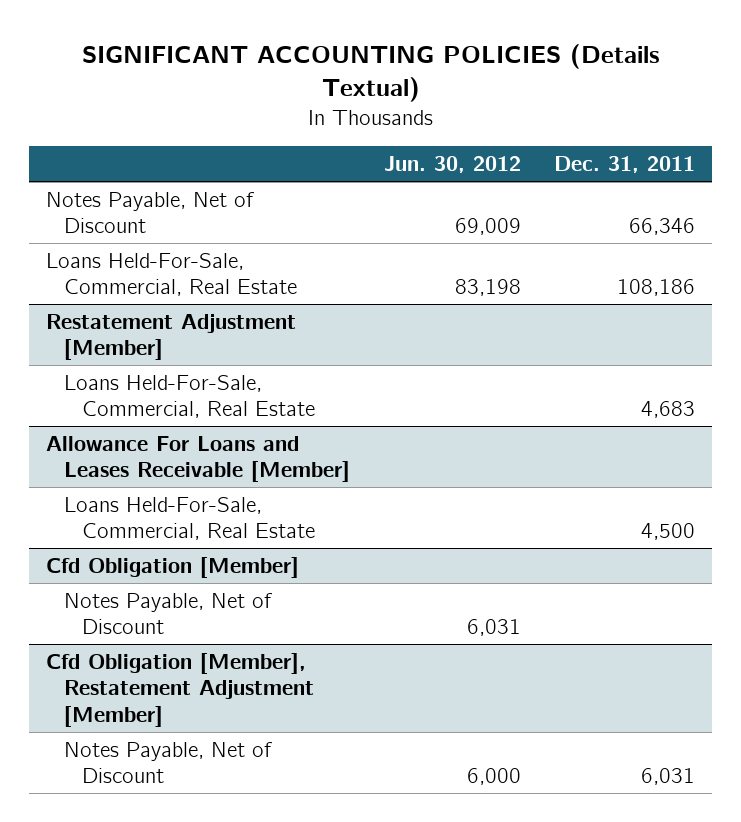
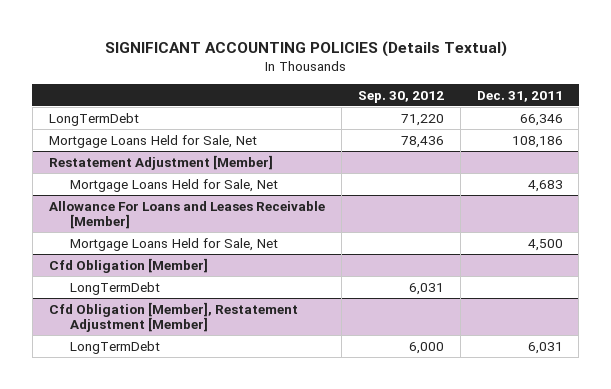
- | Jun. 30, 2012 | Dec. 31, 2011
+ | Sep. 30, 2012 | Dec. 31, 2011
- Notes Payable, Net of Discount | 69,009 | 66,346
- Loans Held-For-Sale, Commercial, Real Estate | 83,198 | 108,186
+ LongTermDebt | 71,220 | 66,346
+ Mortgage Loans Held for Sale, Net | 78,436 | 108,186
@ Restatement Adjustment [Member]
- Loans Held-For-Sale, Commercial, Real Estate | | 4,683
+ Mortgage Loans Held for Sale, Net | | 4,683
@ Allowance For Loans and Leases Receivable [Member]
- Loans Held-For-Sale, Commercial, Real Estate | | 4,500
+ Mortgage Loans Held for Sale, Net | | 4,500
@ Cfd Obligation [Member]
- Notes Payable, Net of Discount | 6,031 |
+ LongTermDebt | 6,031 |
@ Cfd Obligation [Member], Restatement Adjustment [Member]
- Notes Payable, Net of Discount | 6,000 | 6,031
+ LongTermDebt | 6,000 | 6,031

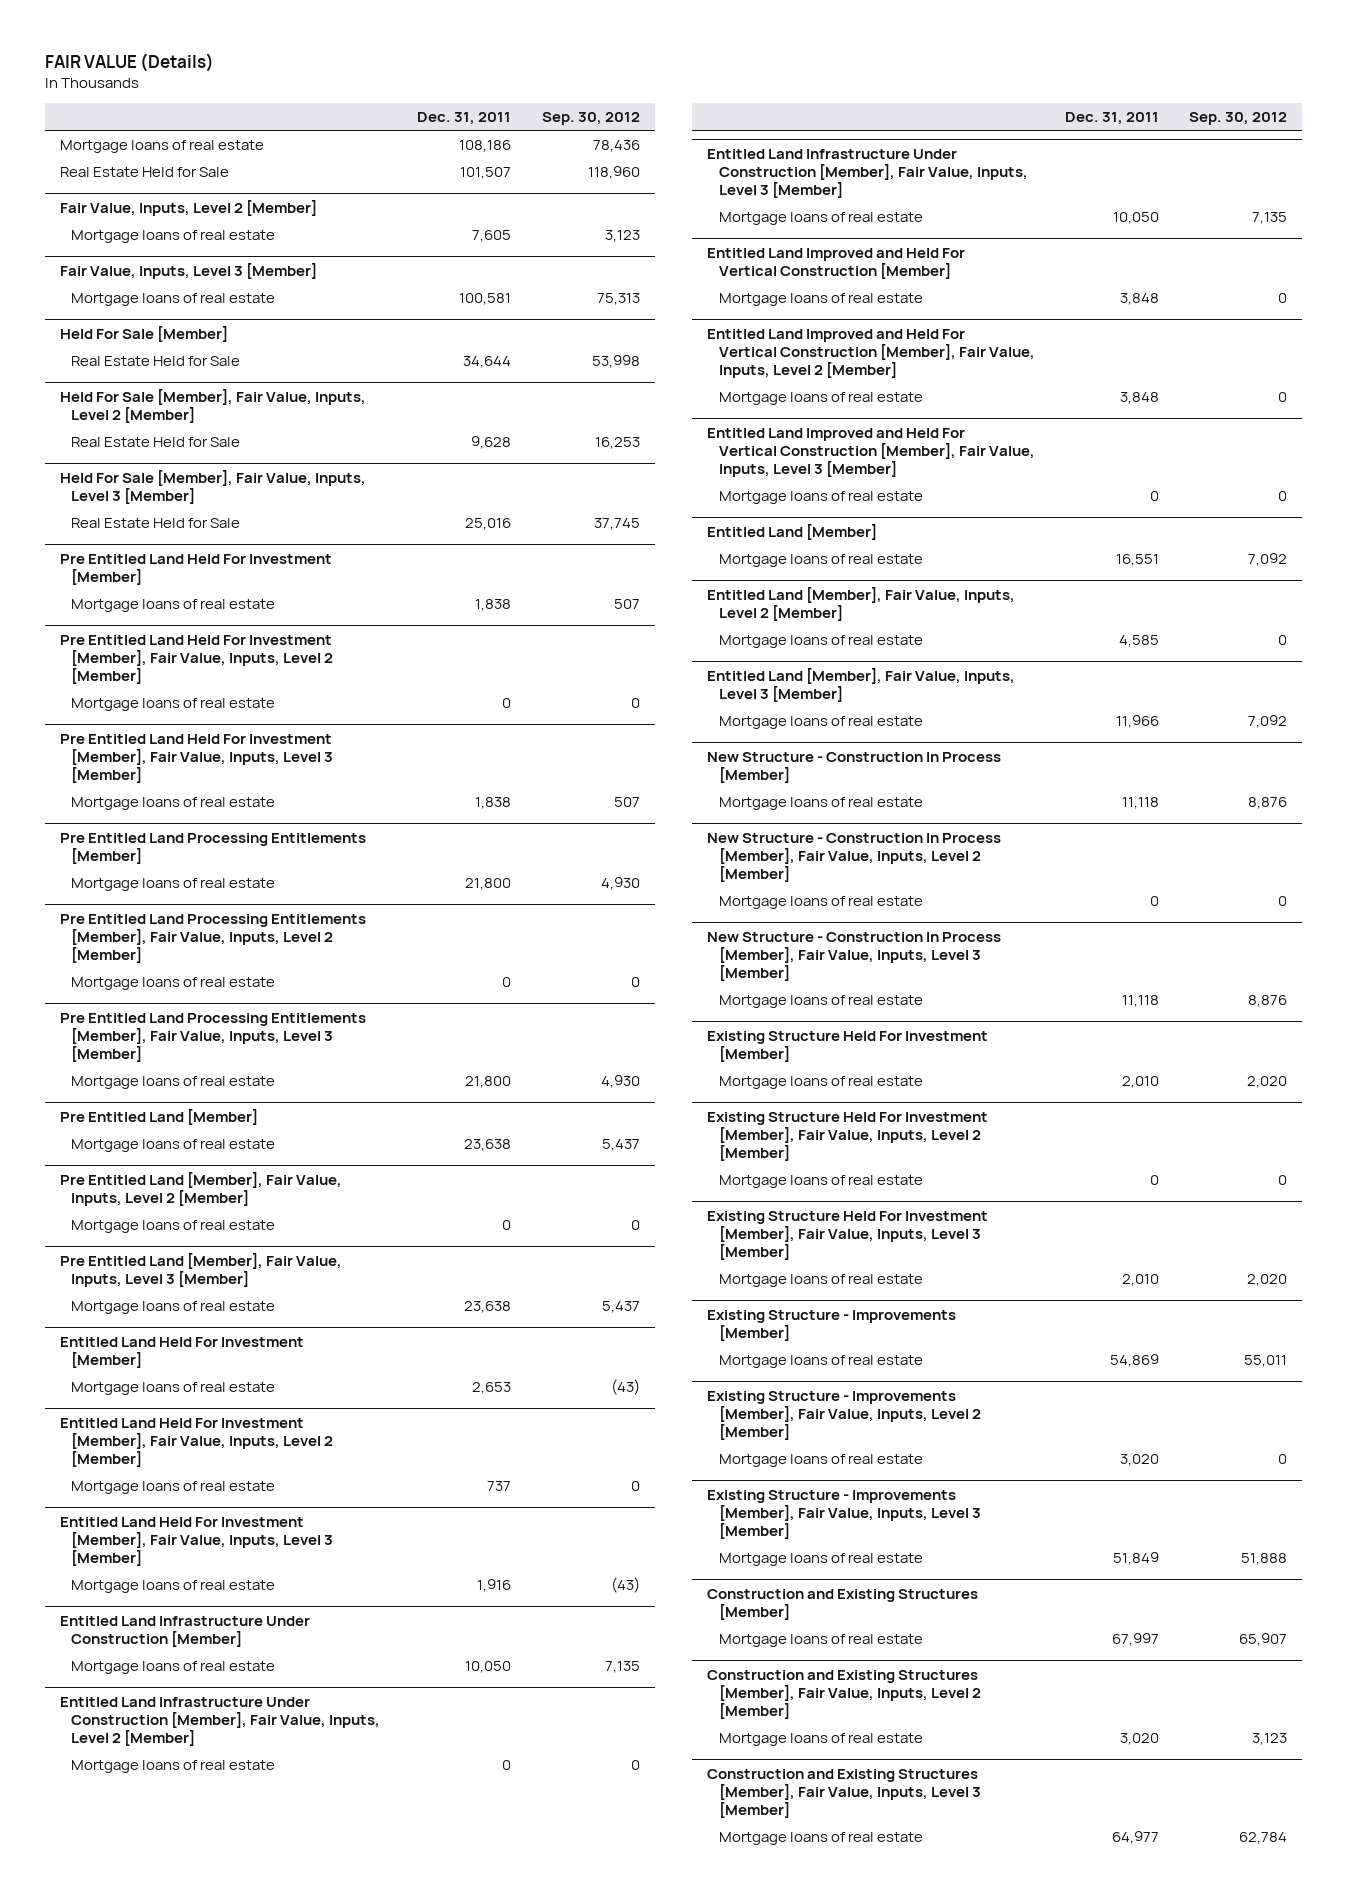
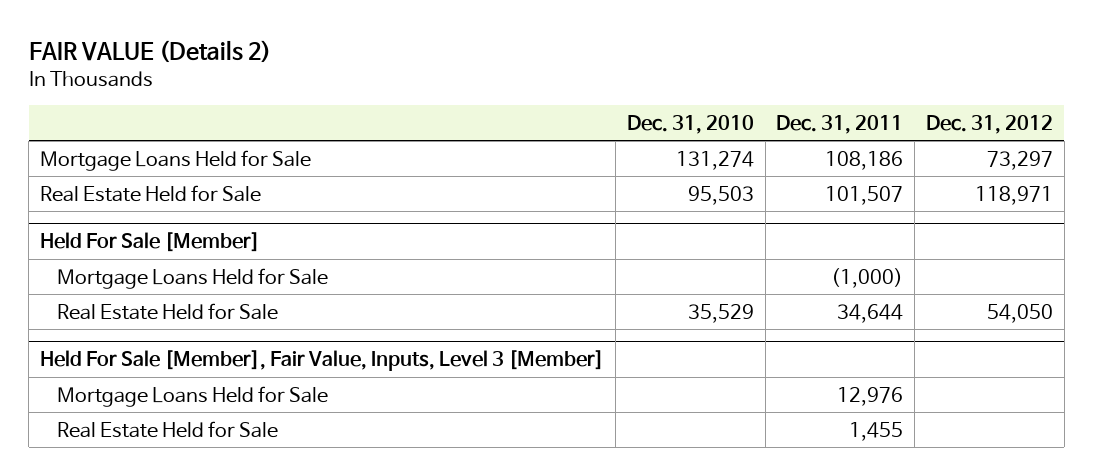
- FAIR VALUE (Details)
+ FAIR VALUE (Details 2)
- | Dec. 31, 2011 | Sep. 30, 2012
+ | Dec. 31, 2010 | Dec. 31, 2011 | Dec. 31, 2012
- Mortgage loans of real estate | 108,186 | 78,436
+ Mortgage Loans Held for Sale | 131,274 | 108,186 | 73,297
- Fair Value, Inputs, Level 2 [Member]
- Mortgage loans of real estate | 7,605 | 3,123
- Fair Value, Inputs, Level 3 [Member]
- Mortgage loans of real estate | 100,581 | 75,313
@ Held For Sale [Member]
+ Mortgage Loans Held for Sale | | (1,000) |
- Held For Sale [Member], Fair Value, Inputs, Level 2 [Member]
- Real Estate Held for Sale | 9,628 | 16,253
@ Held For Sale [Member], Fair Value, Inputs, Level 3 [Member]
- Real Estate Held for Sale | 25,016 | 37,745
- Pre Entitled Land Held For Investment [Member]
- Mortgage loans of real estate | 1,838 | 507
- Pre Entitled Land Held For Investment [Member], Fair Value, Inputs, Level 2 [Member]
- Mortgage loans of real estate | 0 | 0
- Pre Entitled Land Held For Investment [Member], Fair Value, Inputs, Level 3 [Member]
- Mortgage loans of real estate | 1,838 | 507
- Pre Entitled Land Processing Entitlements [Member]
- Mortgage loans of real estate | 21,800 | 4,930
- Pre Entitled Land Processing Entitlements [Member], Fair Value, Inputs, Level 2 [Member]
- Mortgage loans of real estate | 0 | 0
- Pre Entitled Land Processing Entitlements [Member], Fair Value, Inputs, Level 3 [Member]
- Mortgage loans of real estate | 21,800 | 4,930
- Pre Entitled Land [Member]
- Mortgage loans of real estate | 23,638 | 5,437
- Pre Entitled Land [Member], Fair Value, Inputs, Level 2 [Member]
- Mortgage loans of real estate | 0 | 0
- Pre Entitled Land [Member], Fair Value, Inputs, Level 3 [Member]
- Mortgage loans of real estate | 23,638 | 5,437
- Entitled Land Held For Investment [Member]
- Mortgage loans of real estate | 2,653 | (43)
- Entitled Land Held For Investment [Member], Fair Value, Inputs, Level 2 [Member]
- Mortgage loans of real estate | 737 | 0
- Entitled Land Held For Investment [Member], Fair Value, Inputs, Level 3 [Member]
- Mortgage loans of real estate | 1,916 | (43)
- Entitled Land Infrastructure Under Construction [Member]
- Mortgage loans of real estate | 10,050 | 7,135
- Entitled Land Infrastructure Under Construction [Member], Fair Value, Inputs, Level 2 [Member]
- Mortgage loans of real estate | 0 | 0
- Entitled Land Infrastructure Under Construction [Member], Fair Value, Inputs, Level 3 [Member]
- Mortgage loans of real estate | 10,050 | 7,135
- Entitled Land Improved and Held For Vertical Construction [Member]
- Mortgage loans of real estate | 3,848 | 0
- Entitled Land Improved and Held For Vertical Construction [Member], Fair Value, Inputs, Level 2 [Member]
- Mortgage loans of real estate | 3,848 | 0
- Entitled Land Improved and Held For Vertical Construction [Member], Fair Value, Inputs, Level 3 [Member]
- Mortgage loans of real estate | 0 | 0
- Entitled Land [Member]
- Mortgage loans of real estate | 16,551 | 7,092
- Entitled Land [Member], Fair Value, Inputs, Level 2 [Member]
- Mortgage loans of real estate | 4,585 | 0
- Entitled Land [Member], Fair Value, Inputs, Level 3 [Member]
- Mortgage loans of real estate | 11,966 | 7,092
- New Structure - Construction In Process [Member]
- Mortgage loans of real estate | 11,118 | 8,876
- New Structure - Construction In Process [Member], Fair Value, Inputs, Level 2 [Member]
- Mortgage loans of real estate | 0 | 0
- New Structure - Construction In Process [Member], Fair Value, Inputs, Level 3 [Member]
- Mortgage loans of real estate | 11,118 | 8,876
- Existing Structure Held For Investment [Member]
- Mortgage loans of real estate | 2,010 | 2,020
- Existing Structure Held For Investment [Member], Fair Value, Inputs, Level 2 [Member]
- Mortgage loans of real estate | 0 | 0
- Existing Structure Held For Investment [Member], Fair Value, Inputs, Level 3 [Member]
- Mortgage loans of real estate | 2,010 | 2,020
- Existing Structure - Improvements [Member]
- Mortgage loans of real estate | 54,869 | 55,011
- Existing Structure - Improvements [Member], Fair Value, Inputs, Level 2 [Member]
- Mortgage loans of real estate | 3,020 | 0
- Existing Structure - Improvements [Member], Fair Value, Inputs, Level 3 [Member]
- Mortgage loans of real estate | 51,849 | 51,888
- Construction and Existing Structures [Member]
- Mortgage loans of real estate | 67,997 | 65,907
- Construction and Existing Structures [Member], Fair Value, Inputs, Level 2 [Member]
- Mortgage loans of real estate | 3,020 | 3,123
- Construction and Existing Structures [Member], Fair Value, Inputs, Level 3 [Member]
- Mortgage loans of real estate | 64,977 | 62,784
@ Held For Sale [Member], Fair Value, Inputs, Level 3 [Member]
+ Mortgage Loans Held for Sale | | 12,976 |
+ Real Estate Held for Sale | | 1,455 |

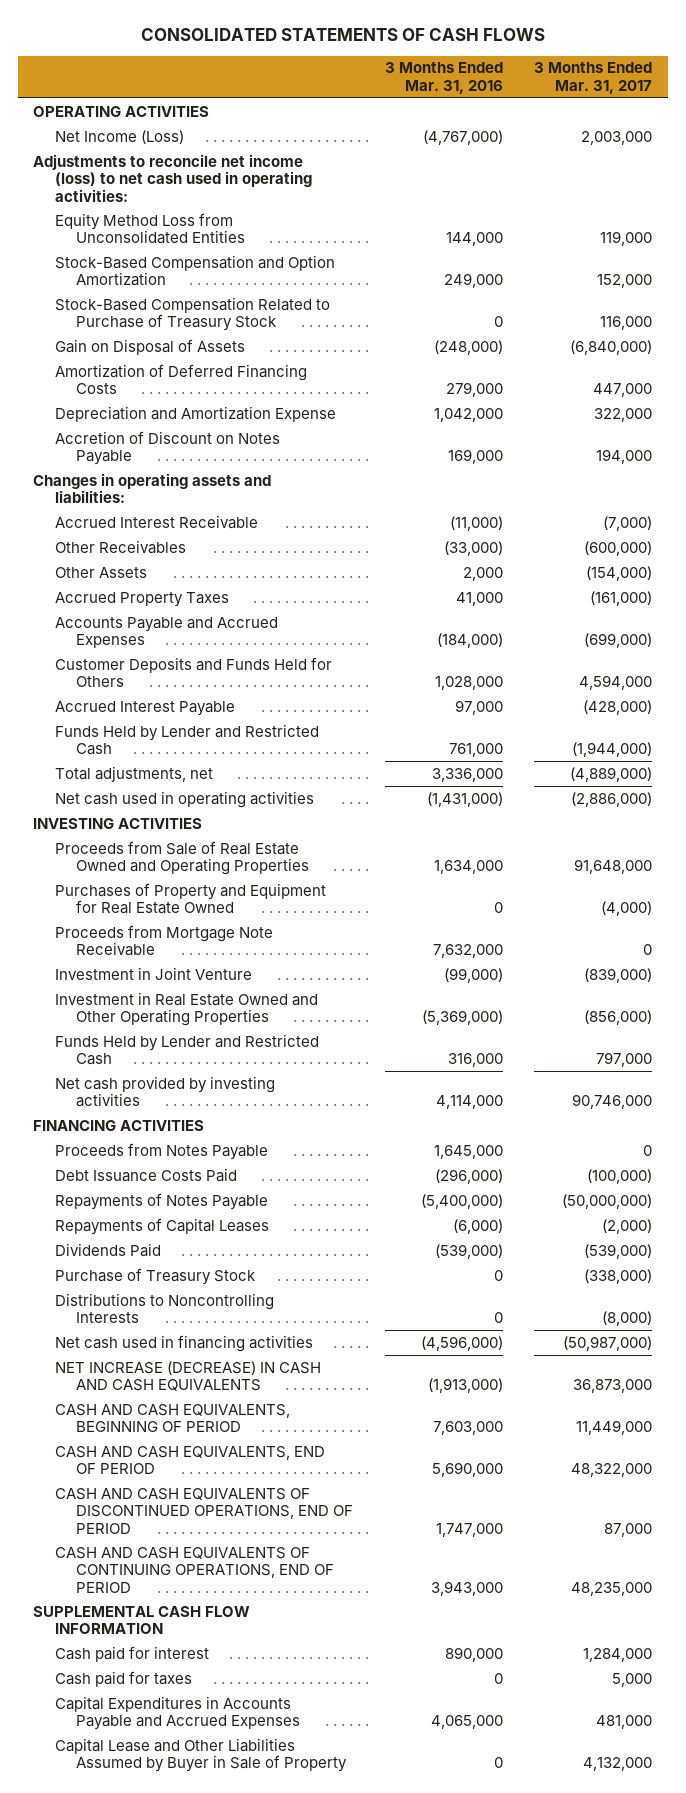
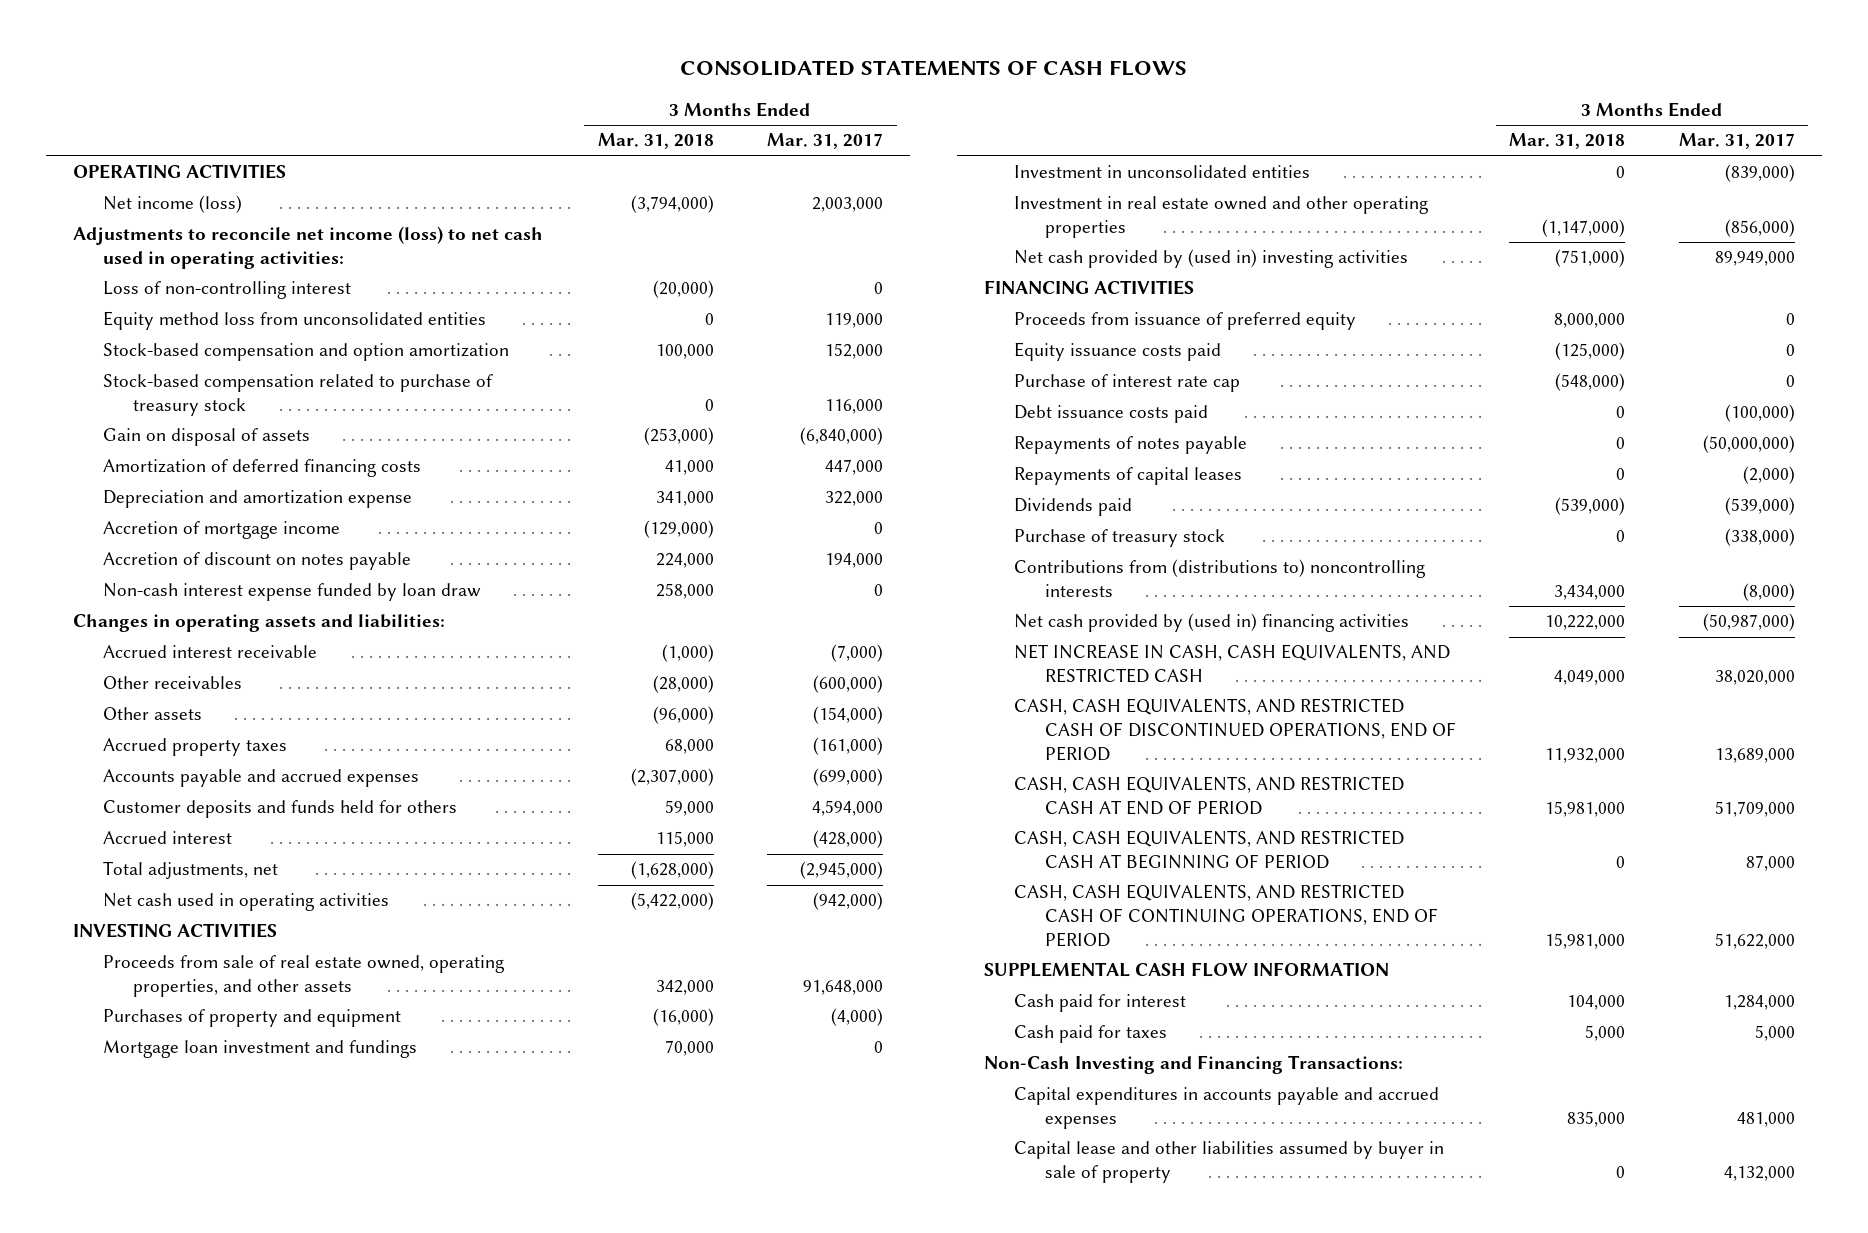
- | 3 Months Ended Mar. 31, 2016 | 3 Months Ended Mar. 31, 2017
+ | 3 Months Ended Mar. 31, 2018 | 3 Months Ended Mar. 31, 2017
- Net Income (Loss) | (4,767,000) | 2,003,000
+ Net income (loss) | (3,794,000) | 2,003,000
- Equity Method Loss from Unconsolidated Entities | 144,000 | 119,000
- Stock-Based Compensation and Option Amortization | 249,000 | 152,000
- Stock-Based Compensation Related to Purchase of Treasury Stock | 0 | 116,000
- Gain on Disposal of Assets | (248,000) | (6,840,000)
- Amortization of Deferred Financing Costs | 279,000 | 447,000
- Depreciation and Amortization Expense | 1,042,000 | 322,000
- Accretion of Discount on Notes Payable | 169,000 | 194,000
+ Loss of non-controlling interest | (20,000) | 0
+ Equity method loss from unconsolidated entities | 0 | 119,000
+ Stock-based compensation and option amortization | 100,000 | 152,000
+ Stock-based compensation related to purchase of treasury stock | 0 | 116,000
+ Gain on disposal of assets | (253,000) | (6,840,000)
+ Amortization of deferred financing costs | 41,000 | 447,000
+ Depreciation and amortization expense | 341,000 | 322,000
+ Accretion of mortgage income | (129,000) | 0
+ Accretion of discount on notes payable | 224,000 | 194,000
+ Non-cash interest expense funded by loan draw | 258,000 | 0
- Accrued Interest Receivable | (11,000) | (7,000)
- Other Receivables | (33,000) | (600,000)
- Other Assets | 2,000 | (154,000)
- Accrued Property Taxes | 41,000 | (161,000)
- Accounts Payable and Accrued Expenses | (184,000) | (699,000)
- Customer Deposits and Funds Held for Others | 1,028,000 | 4,594,000
- Accrued Interest Payable | 97,000 | (428,000)
- Funds Held by Lender and Restricted Cash | 761,000 | (1,944,000)
- Total adjustments, net | 3,336,000 | (4,889,000)
- Net cash used in operating activities | (1,431,000) | (2,886,000)
+ Accrued interest receivable | (1,000) | (7,000)
+ Other receivables | (28,000) | (600,000)
+ Other assets | (96,000) | (154,000)
+ Accrued property taxes | 68,000 | (161,000)
+ Accounts payable and accrued expenses | (2,307,000) | (699,000)
+ Customer deposits and funds held for others | 59,000 | 4,594,000
+ Accrued interest | 115,000 | (428,000)
+ Total adjustments, net | (1,628,000) | (2,945,000)
+ Net cash used in operating activities | (5,422,000) | (942,000)
- Proceeds from Sale of Real Estate Owned and Operating Properties | 1,634,000 | 91,648,000
- Purchases of Property and Equipment for Real Estate Owned | 0 | (4,000)
- Proceeds from Mortgage Note Receivable | 7,632,000 | 0
- Investment in Joint Venture | (99,000) | (839,000)
- Investment in Real Estate Owned and Other Operating Properties | (5,369,000) | (856,000)
- Funds Held by Lender and Restricted Cash | 316,000 | 797,000
- Net cash provided by investing activities | 4,114,000 | 90,746,000
+ Proceeds from sale of real estate owned, operating properties, and other assets | 342,000 | 91,648,000
+ Purchases of property and equipment | (16,000) | (4,000)
+ Mortgage loan investment and fundings | 70,000 | 0
+ Investment in unconsolidated entities | 0 | (839,000)
+ Investment in real estate owned and other operating properties | (1,147,000) | (856,000)
+ Net cash provided by (used in) investing activities | (751,000) | 89,949,000
- Proceeds from Notes Payable | 1,645,000 | 0
- Debt Issuance Costs Paid | (296,000) | (100,000)
- Repayments of Notes Payable | (5,400,000) | (50,000,000)
- Repayments of Capital Leases | (6,000) | (2,000)
- Dividends Paid | (539,000) | (539,000)
- Purchase of Treasury Stock | 0 | (338,000)
- Distributions to Noncontrolling Interests | 0 | (8,000)
- Net cash used in financing activities | (4,596,000) | (50,987,000)
- NET INCREASE (DECREASE) IN CASH AND CASH EQUIVALENTS | (1,913,000) | 36,873,000
- CASH AND CASH EQUIVALENTS, BEGINNING OF PERIOD | 7,603,000 | 11,449,000
- CASH AND CASH EQUIVALENTS, END OF PERIOD | 5,690,000 | 48,322,000
- CASH AND CASH EQUIVALENTS OF DISCONTINUED OPERATIONS, END OF PERIOD | 1,747,000 | 87,000
- CASH AND CASH EQUIVALENTS OF CONTINUING OPERATIONS, END OF PERIOD | 3,943,000 | 48,235,000
+ Proceeds from issuance of preferred equity | 8,000,000 | 0
+ Equity issuance costs paid | (125,000) | 0
+ Purchase of interest rate cap | (548,000) | 0
+ Debt issuance costs paid | 0 | (100,000)
+ Repayments of notes payable | 0 | (50,000,000)
+ Repayments of capital leases | 0 | (2,000)
+ Dividends paid | (539,000) | (539,000)
+ Purchase of treasury stock | 0 | (338,000)
+ Contributions from (distributions to) noncontrolling interests | 3,434,000 | (8,000)
+ Net cash provided by (used in) financing activities | 10,222,000 | (50,987,000)
+ NET INCREASE IN CASH, CASH EQUIVALENTS, AND RESTRICTED CASH | 4,049,000 | 38,020,000
+ CASH, CASH EQUIVALENTS, AND RESTRICTED CASH OF DISCONTINUED OPERATIONS, END OF PERIOD | 11,932,000 | 13,689,000
+ CASH, CASH EQUIVALENTS, AND RESTRICTED CASH AT END OF PERIOD | 15,981,000 | 51,709,000
+ CASH, CASH EQUIVALENTS, AND RESTRICTED CASH AT BEGINNING OF PERIOD | 0 | 87,000
+ CASH, CASH EQUIVALENTS, AND RESTRICTED CASH OF CONTINUING OPERATIONS, END OF PERIOD | 15,981,000 | 51,622,000
- Capital Expenditures in Accounts Payable and Accrued Expenses | 4,065,000 | 481,000
- Capital Lease and Other Liabilities Assumed by Buyer in Sale of Property | 0 | 4,132,000
+ Non-Cash Investing and Financing Transactions:
+ Capital expenditures in accounts payable and accrued expenses | 835,000 | 481,000
+ Capital lease and other liabilities assumed by buyer in sale of property | 0 | 4,132,000

